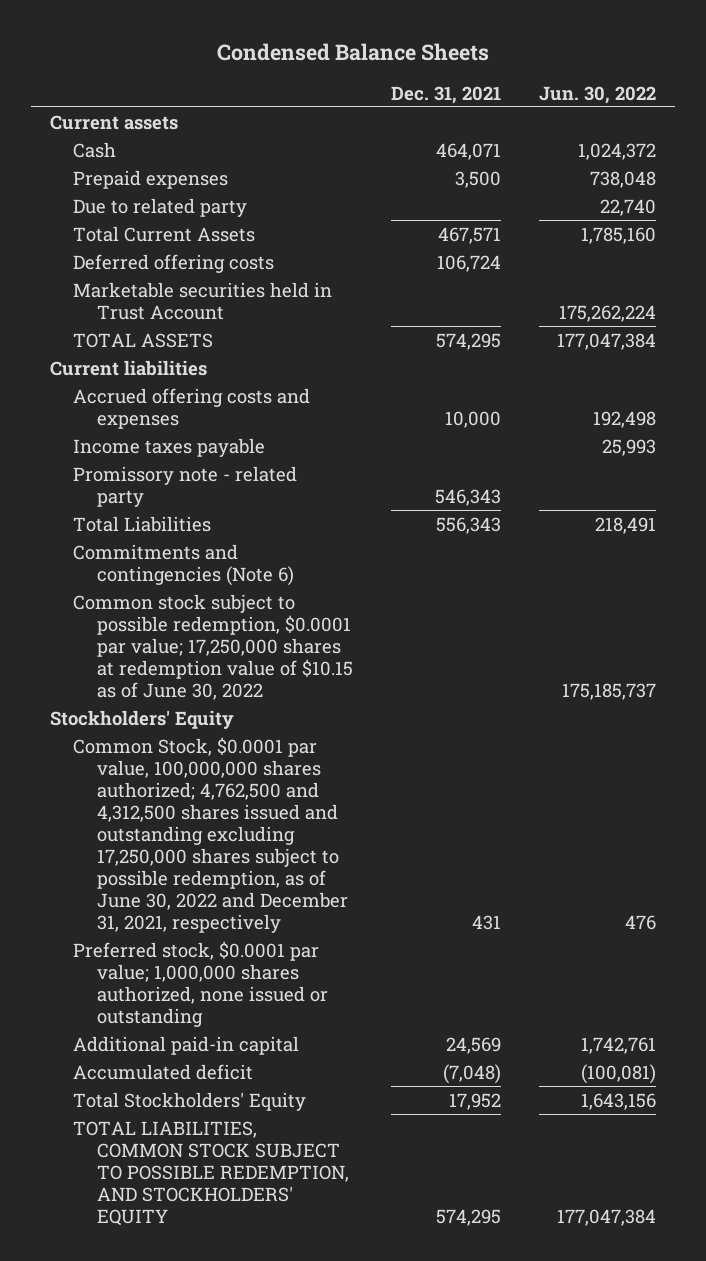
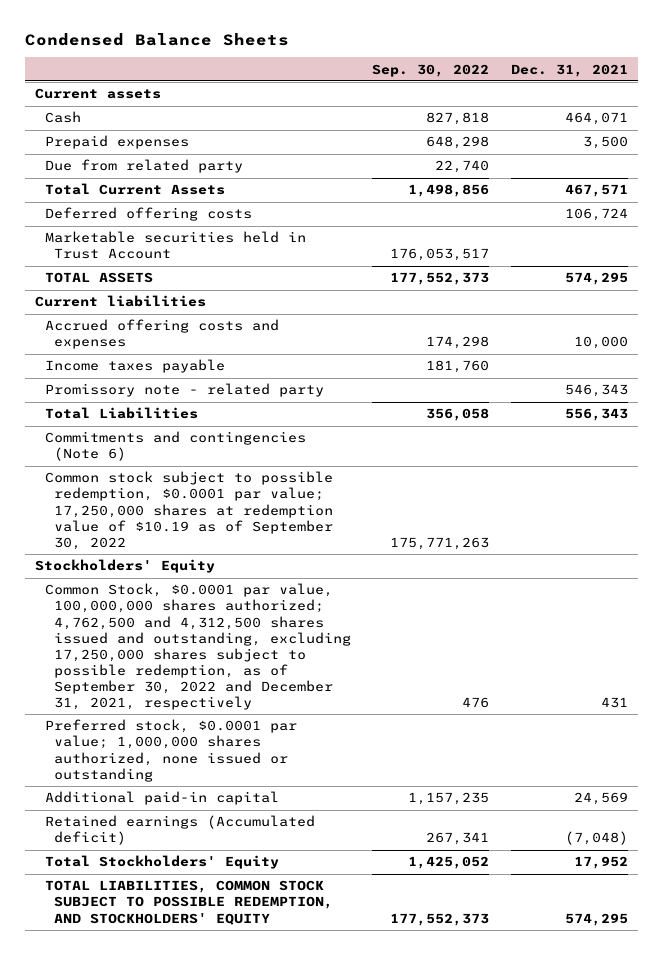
- | Dec. 31, 2021 | Jun. 30, 2022
+ | Sep. 30, 2022 | Dec. 31, 2021
- Due to related party | | 22,740
+ Due from related party | 22,740 |
- Common stock subject to possible redemption, $0.0001 par value; 17,250,000 shares at redemption value of $10.15 as of June 30, 2022 | | 175,185,737
+ Common stock subject to possible redemption, $0.0001 par value; 17,250,000 shares at redemption value of $10.19 as of September 30, 2022 | 175,771,263 |
- Common Stock, $0.0001 par value, 100,000,000 shares authorized; 4,762,500 and 4,312,500 shares issued and outstanding excluding 17,250,000 shares subject to possible redemption, as of June 30, 2022 and December 31, 2021, respectively | 431 | 476
+ Common Stock, $0.0001 par value, 100,000,000 shares authorized; 4,762,500 and 4,312,500 shares issued and outstanding, excluding 17,250,000 shares subject to possible redemption, as of September 30, 2022 and December 31, 2021, respectively | 476 | 431
- Accumulated deficit | (7,048) | (100,081)
+ Retained earnings (Accumulated deficit) | 267,341 | (7,048)

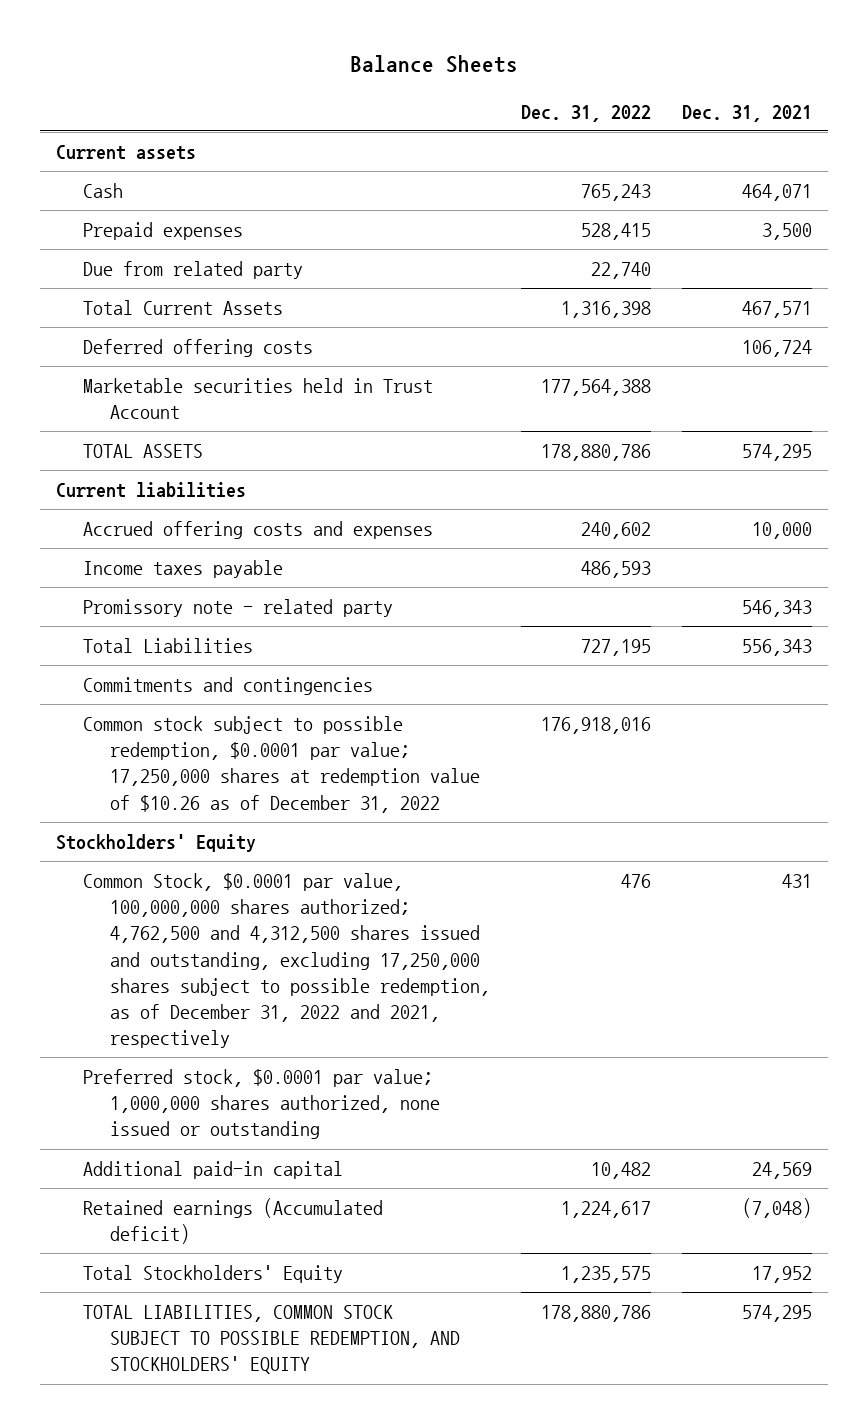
- Condensed Balance Sheets
+ Balance Sheets
- | Sep. 30, 2022 | Dec. 31, 2021
+ | Dec. 31, 2022 | Dec. 31, 2021
- Commitments and contingencies (Note 6)
- Common stock subject to possible redemption, $0.0001 par value; 17,250,000 shares at redemption value of $10.19 as of September 30, 2022 | 175,771,263 |
+ Commitments and contingencies
+ Common stock subject to possible redemption, $0.0001 par value; 17,250,000 shares at redemption value of $10.26 as of December 31, 2022 | 176,918,016 |
- Common Stock, $0.0001 par value, 100,000,000 shares authorized; 4,762,500 and 4,312,500 shares issued and outstanding, excluding 17,250,000 shares subject to possible redemption, as of September 30, 2022 and December 31, 2021, respectively | 476 | 431
+ Common Stock, $0.0001 par value, 100,000,000 shares authorized; 4,762,500 and 4,312,500 shares issued and outstanding, excluding 17,250,000 shares subject to possible redemption, as of December 31, 2022 and 2021, respectively | 476 | 431

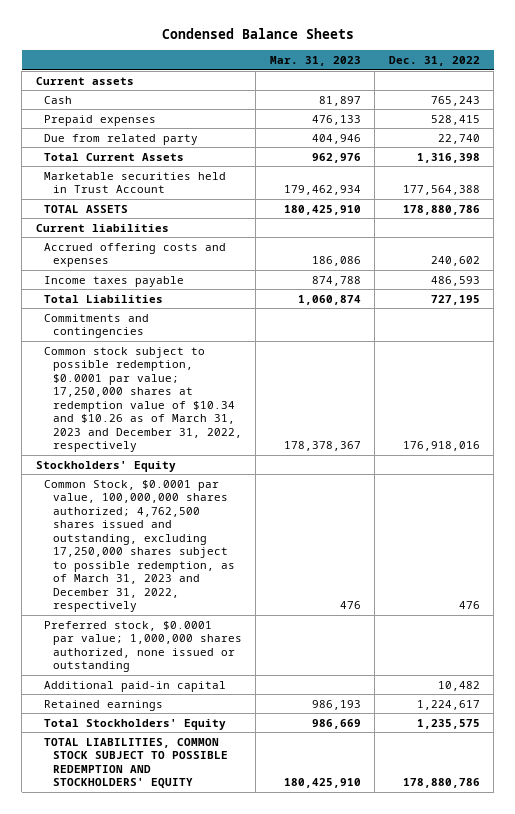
- Balance Sheets
+ Condensed Balance Sheets
- | Dec. 31, 2022 | Dec. 31, 2021
+ | Mar. 31, 2023 | Dec. 31, 2022
- Deferred offering costs | | 106,724
- Promissory note - related party | | 546,343
- Common stock subject to possible redemption, $0.0001 par value; 17,250,000 shares at redemption value of $10.26 as of December 31, 2022 | 176,918,016 |
+ Common stock subject to possible redemption, $0.0001 par value; 17,250,000 shares at redemption value of $10.34 and $10.26 as of March 31, 2023 and December 31, 2022, respectively | 178,378,367 | 176,918,016
- Common Stock, $0.0001 par value, 100,000,000 shares authorized; 4,762,500 and 4,312,500 shares issued and outstanding, excluding 17,250,000 shares subject to possible redemption, as of December 31, 2022 and 2021, respectively | 476 | 431
+ Common Stock, $0.0001 par value, 100,000,000 shares authorized; 4,762,500 shares issued and outstanding, excluding 17,250,000 shares subject to possible redemption, as of March 31, 2023 and December 31, 2022, respectively | 476 | 476
- Retained earnings (Accumulated deficit) | 1,224,617 | (7,048)
+ Retained earnings | 986,193 | 1,224,617
- TOTAL LIABILITIES, COMMON STOCK SUBJECT TO POSSIBLE REDEMPTION, AND STOCKHOLDERS' EQUITY | 178,880,786 | 574,295
+ TOTAL LIABILITIES, COMMON STOCK SUBJECT TO POSSIBLE REDEMPTION AND STOCKHOLDERS' EQUITY | 180,425,910 | 178,880,786

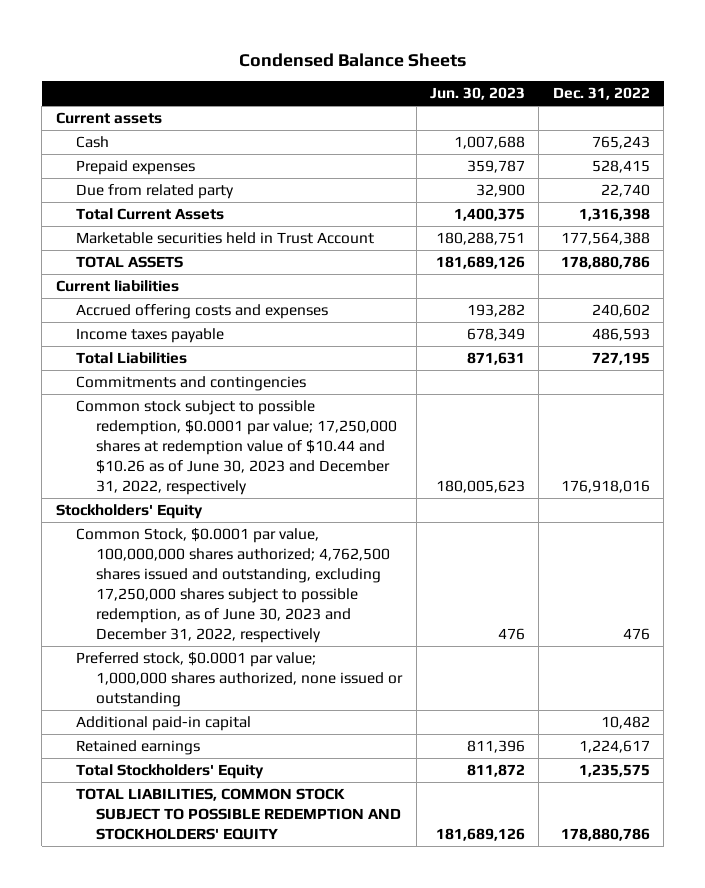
- | Mar. 31, 2023 | Dec. 31, 2022
+ | Jun. 30, 2023 | Dec. 31, 2022
- Common stock subject to possible redemption, $0.0001 par value; 17,250,000 shares at redemption value of $10.34 and $10.26 as of March 31, 2023 and December 31, 2022, respectively | 178,378,367 | 176,918,016
+ Common stock subject to possible redemption, $0.0001 par value; 17,250,000 shares at redemption value of $10.44 and $10.26 as of June 30, 2023 and December 31, 2022, respectively | 180,005,623 | 176,918,016
- Common Stock, $0.0001 par value, 100,000,000 shares authorized; 4,762,500 shares issued and outstanding, excluding 17,250,000 shares subject to possible redemption, as of March 31, 2023 and December 31, 2022, respectively | 476 | 476
+ Common Stock, $0.0001 par value, 100,000,000 shares authorized; 4,762,500 shares issued and outstanding, excluding 17,250,000 shares subject to possible redemption, as of June 30, 2023 and December 31, 2022, respectively | 476 | 476

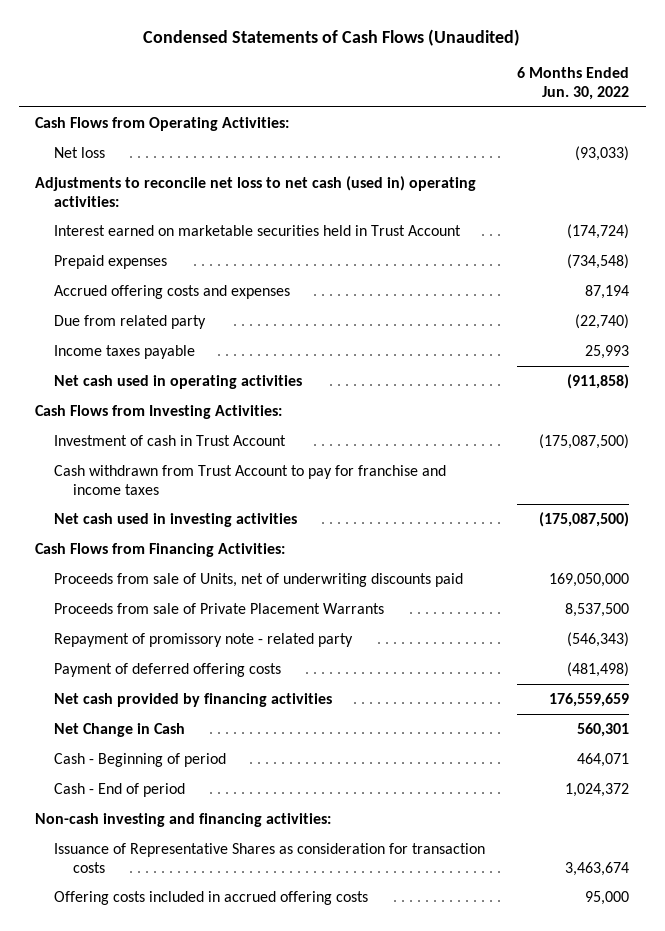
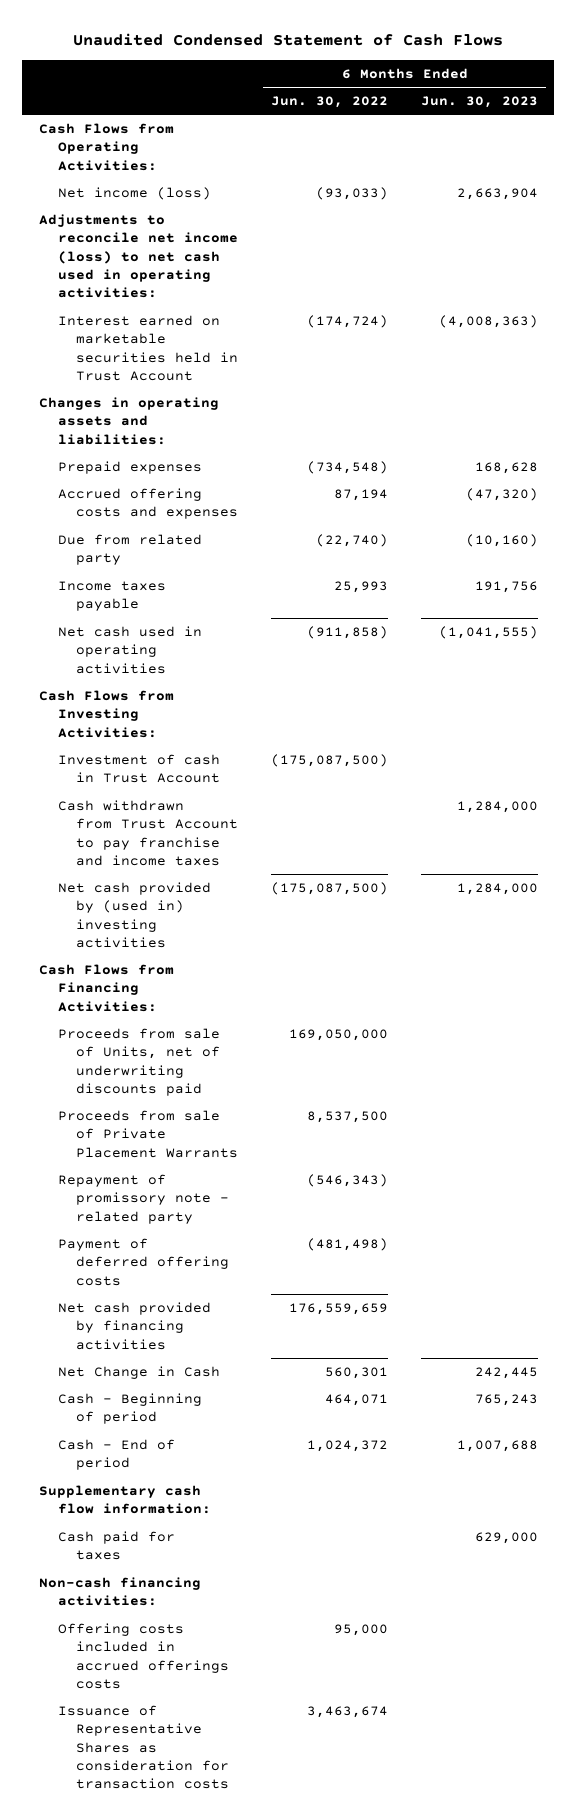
- Condensed Statements of Cash Flows (Unaudited)
+ Unaudited Condensed Statement of Cash Flows
- | 6 Months Ended Jun. 30, 2022
+ | 6 Months Ended Jun. 30, 2022 | 6 Months Ended Jun. 30, 2023
- Net loss | (93,033)
- Adjustments to reconcile net loss to net cash (used in) operating activities:
+ Net income (loss) | (93,033) | 2,663,904
+ Adjustments to reconcile net income (loss) to net cash used in operating activities:
+ Changes in operating assets and liabilities:
- Cash withdrawn from Trust Account to pay for franchise and income taxes
- Net cash used in investing activities | (175,087,500)
+ Cash withdrawn from Trust Account to pay franchise and income taxes | | 1,284,000
+ Net cash provided by (used in) investing activities | (175,087,500) | 1,284,000
- Non-cash investing and financing activities:
+ Supplementary cash flow information:
+ Cash paid for taxes | | 629,000
+ Non-cash financing activities:
+ Offering costs included in accrued offerings costs | 95,000 |
- Offering costs included in accrued offering costs | 95,000

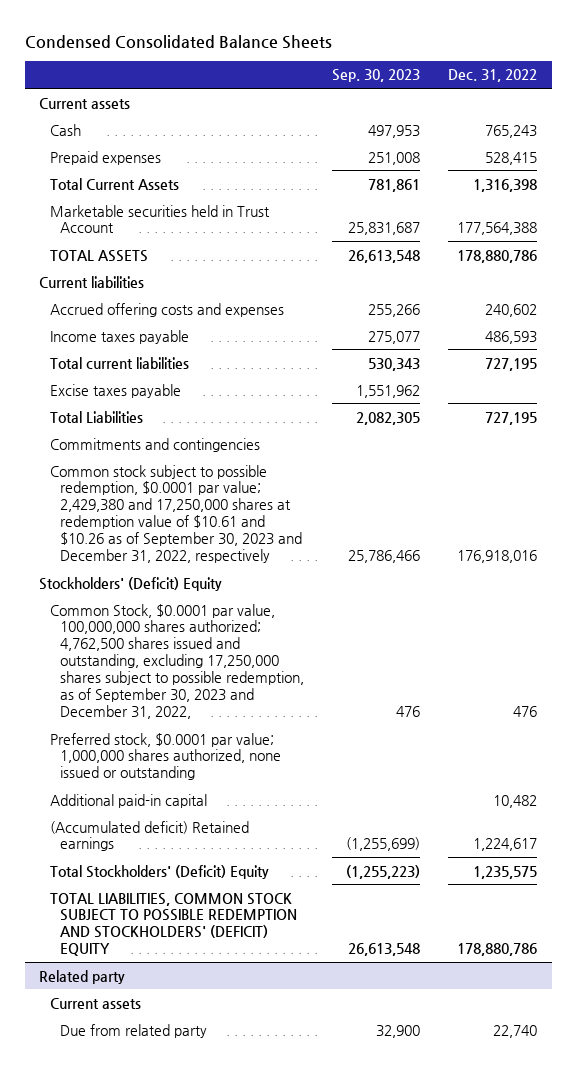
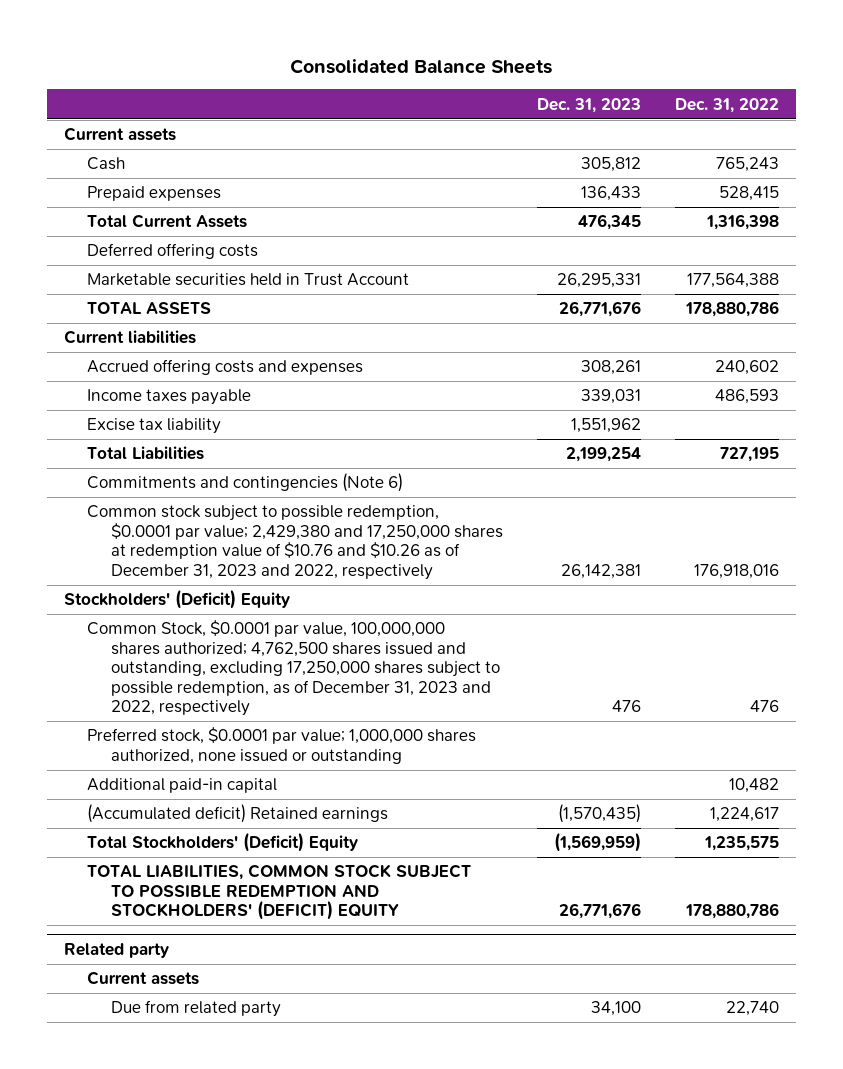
- Condensed Consolidated Balance Sheets
+ Consolidated Balance Sheets
- | Sep. 30, 2023 | Dec. 31, 2022
+ | Dec. 31, 2023 | Dec. 31, 2022
+ Deferred offering costs
- Total current liabilities | 530,343 | 727,195
- Excise taxes payable | 1,551,962 |
+ Excise tax liability | 1,551,962 |
- Commitments and contingencies
- Common stock subject to possible redemption, $0.0001 par value; 2,429,380 and 17,250,000 shares at redemption value of $10.61 and $10.26 as of September 30, 2023 and December 31, 2022, respectively | 25,786,466 | 176,918,016
+ Commitments and contingencies (Note 6)
+ Common stock subject to possible redemption, $0.0001 par value; 2,429,380 and 17,250,000 shares at redemption value of $10.76 and $10.26 as of December 31, 2023 and 2022, respectively | 26,142,381 | 176,918,016
- Common Stock, $0.0001 par value, 100,000,000 shares authorized; 4,762,500 shares issued and outstanding, excluding 17,250,000 shares subject to possible redemption, as of September 30, 2023 and December 31, 2022, | 476 | 476
+ Common Stock, $0.0001 par value, 100,000,000 shares authorized; 4,762,500 shares issued and outstanding, excluding 17,250,000 shares subject to possible redemption, as of December 31, 2023 and 2022, respectively | 476 | 476

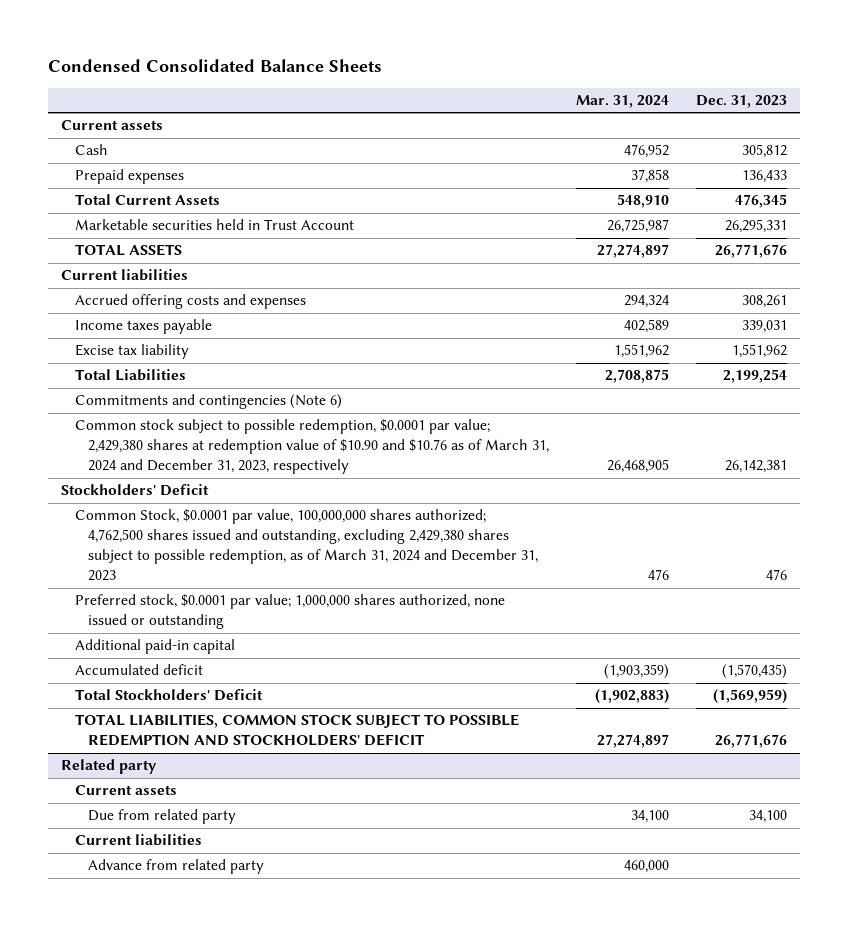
- Consolidated Balance Sheets
+ Condensed Consolidated Balance Sheets
- | Dec. 31, 2023 | Dec. 31, 2022
+ | Mar. 31, 2024 | Dec. 31, 2023
- Deferred offering costs
- Common stock subject to possible redemption, $0.0001 par value; 2,429,380 and 17,250,000 shares at redemption value of $10.76 and $10.26 as of December 31, 2023 and 2022, respectively | 26,142,381 | 176,918,016
- Stockholders' (Deficit) Equity
- Common Stock, $0.0001 par value, 100,000,000 shares authorized; 4,762,500 shares issued and outstanding, excluding 17,250,000 shares subject to possible redemption, as of December 31, 2023 and 2022, respectively | 476 | 476
+ Common stock subject to possible redemption, $0.0001 par value; 2,429,380 shares at redemption value of $10.90 and $10.76 as of March 31, 2024 and December 31, 2023, respectively | 26,468,905 | 26,142,381
+ Stockholders' Deficit
+ Common Stock, $0.0001 par value, 100,000,000 shares authorized; 4,762,500 shares issued and outstanding, excluding 2,429,380 shares subject to possible redemption, as of March 31, 2024 and December 31, 2023 | 476 | 476
- (Accumulated deficit) Retained earnings | (1,570,435) | 1,224,617
- Total Stockholders' (Deficit) Equity | (1,569,959) | 1,235,575
- TOTAL LIABILITIES, COMMON STOCK SUBJECT TO POSSIBLE REDEMPTION AND STOCKHOLDERS' (DEFICIT) EQUITY | 26,771,676 | 178,880,786
+ Accumulated deficit | (1,903,359) | (1,570,435)
+ Total Stockholders' Deficit | (1,902,883) | (1,569,959)
+ TOTAL LIABILITIES, COMMON STOCK SUBJECT TO POSSIBLE REDEMPTION AND STOCKHOLDERS' DEFICIT | 27,274,897 | 26,771,676
@ Related party
+ Current liabilities
+ Advance from related party | 460,000 |

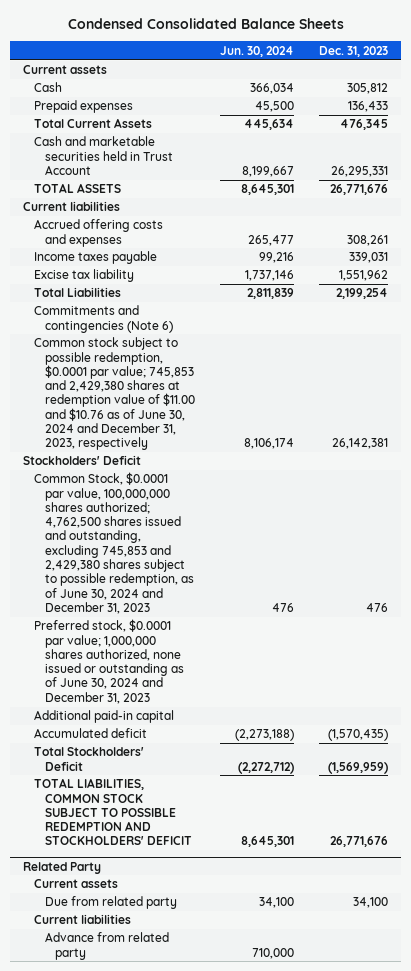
- | Mar. 31, 2024 | Dec. 31, 2023
+ | Jun. 30, 2024 | Dec. 31, 2023
- Marketable securities held in Trust Account | 26,725,987 | 26,295,331
+ Cash and marketable securities held in Trust Account | 8,199,667 | 26,295,331
- Common stock subject to possible redemption, $0.0001 par value; 2,429,380 shares at redemption value of $10.90 and $10.76 as of March 31, 2024 and December 31, 2023, respectively | 26,468,905 | 26,142,381
+ Common stock subject to possible redemption, $0.0001 par value; 745,853 and 2,429,380 shares at redemption value of $11.00 and $10.76 as of June 30, 2024 and December 31, 2023, respectively | 8,106,174 | 26,142,381
- Common Stock, $0.0001 par value, 100,000,000 shares authorized; 4,762,500 shares issued and outstanding, excluding 2,429,380 shares subject to possible redemption, as of March 31, 2024 and December 31, 2023 | 476 | 476
- Preferred stock, $0.0001 par value; 1,000,000 shares authorized, none issued or outstanding
+ Common Stock, $0.0001 par value, 100,000,000 shares authorized; 4,762,500 shares issued and outstanding, excluding 745,853 and 2,429,380 shares subject to possible redemption, as of June 30, 2024 and December 31, 2023 | 476 | 476
+ Preferred stock, $0.0001 par value; 1,000,000 shares authorized, none issued or outstanding as of June 30, 2024 and December 31, 2023
- Related party
+ Related Party

